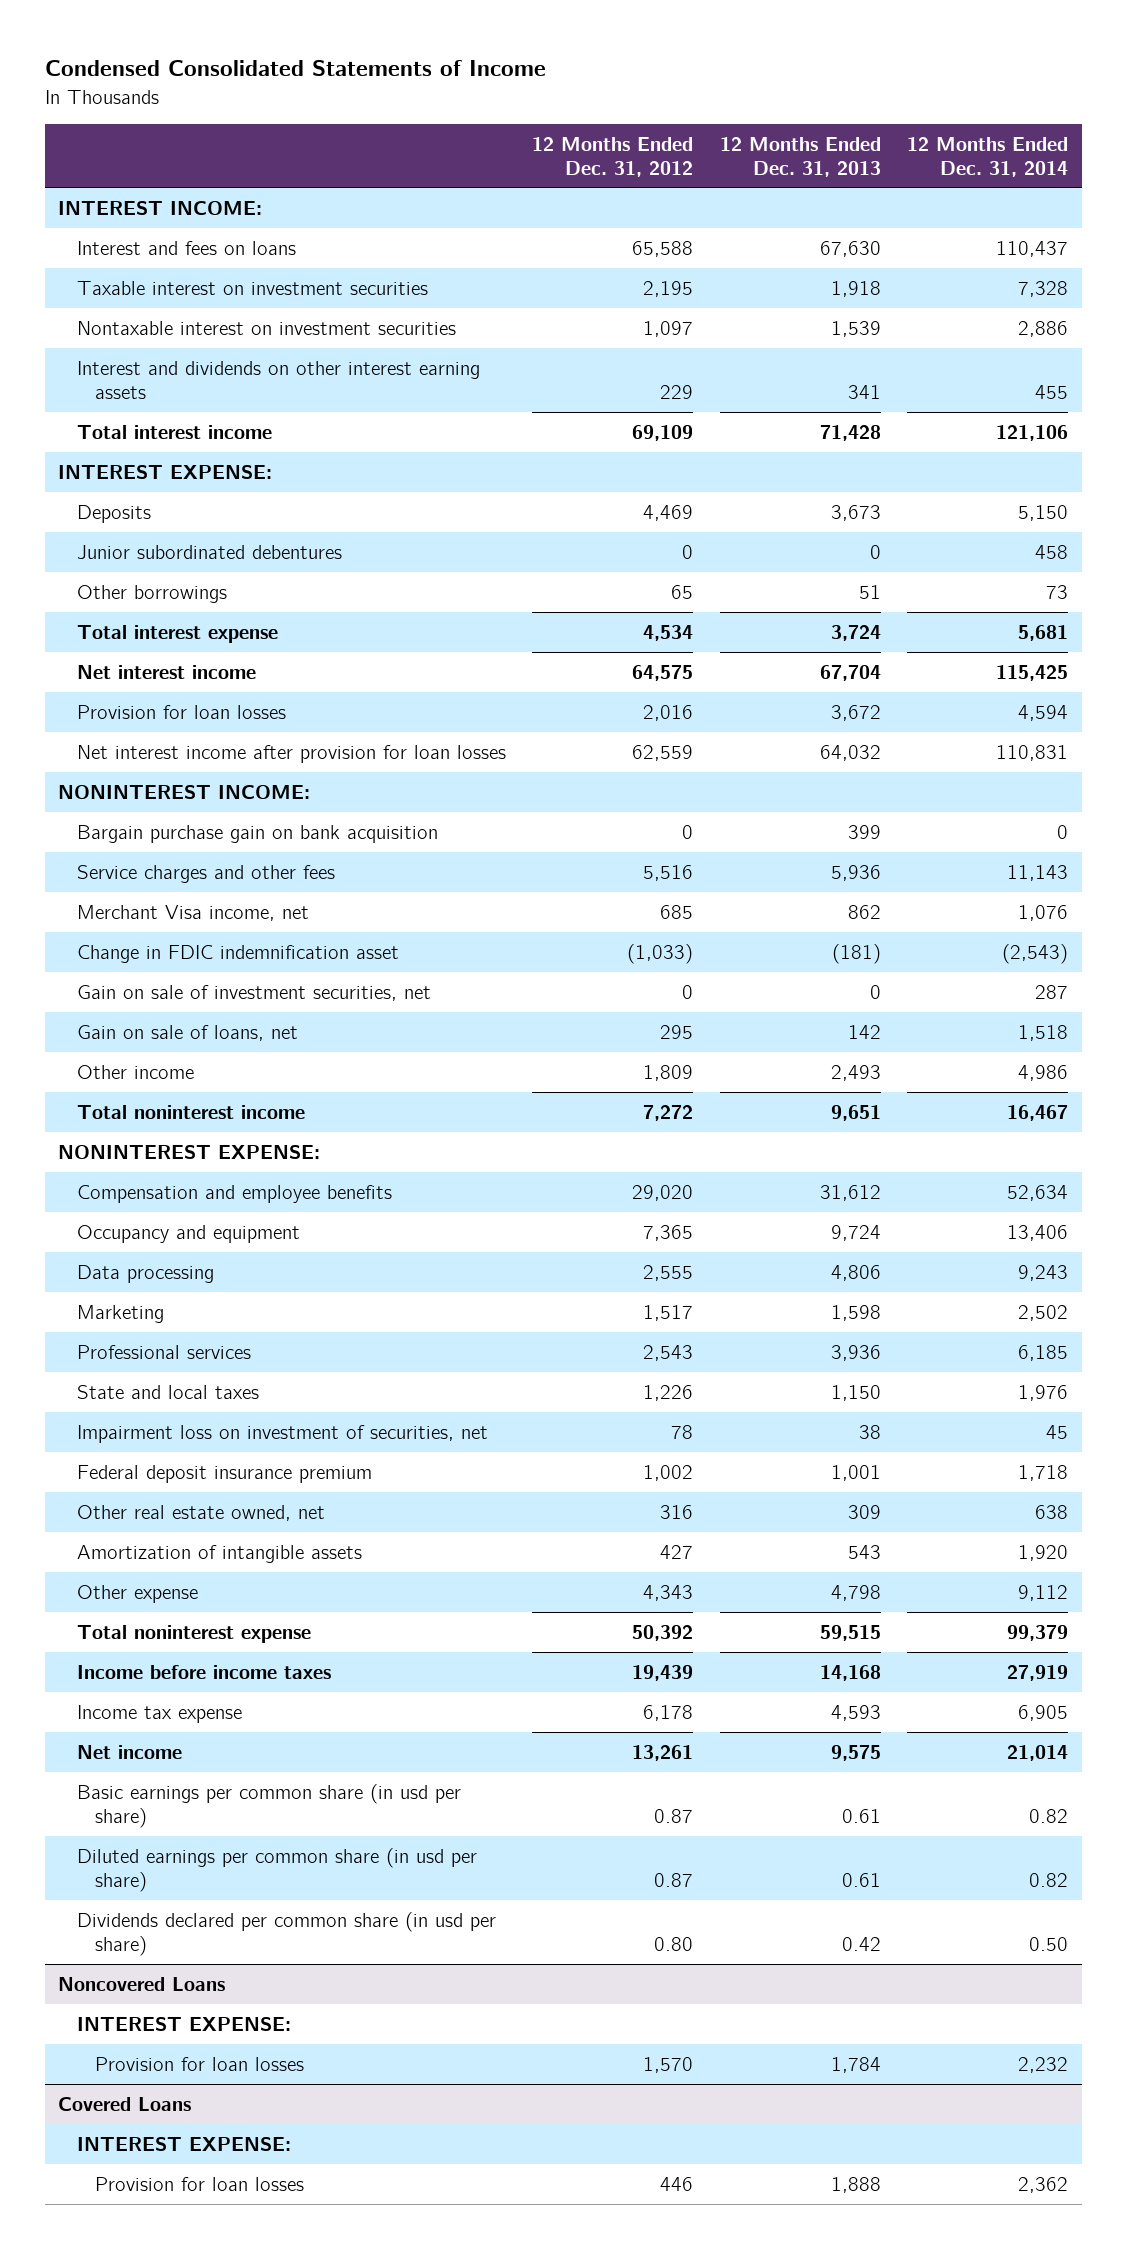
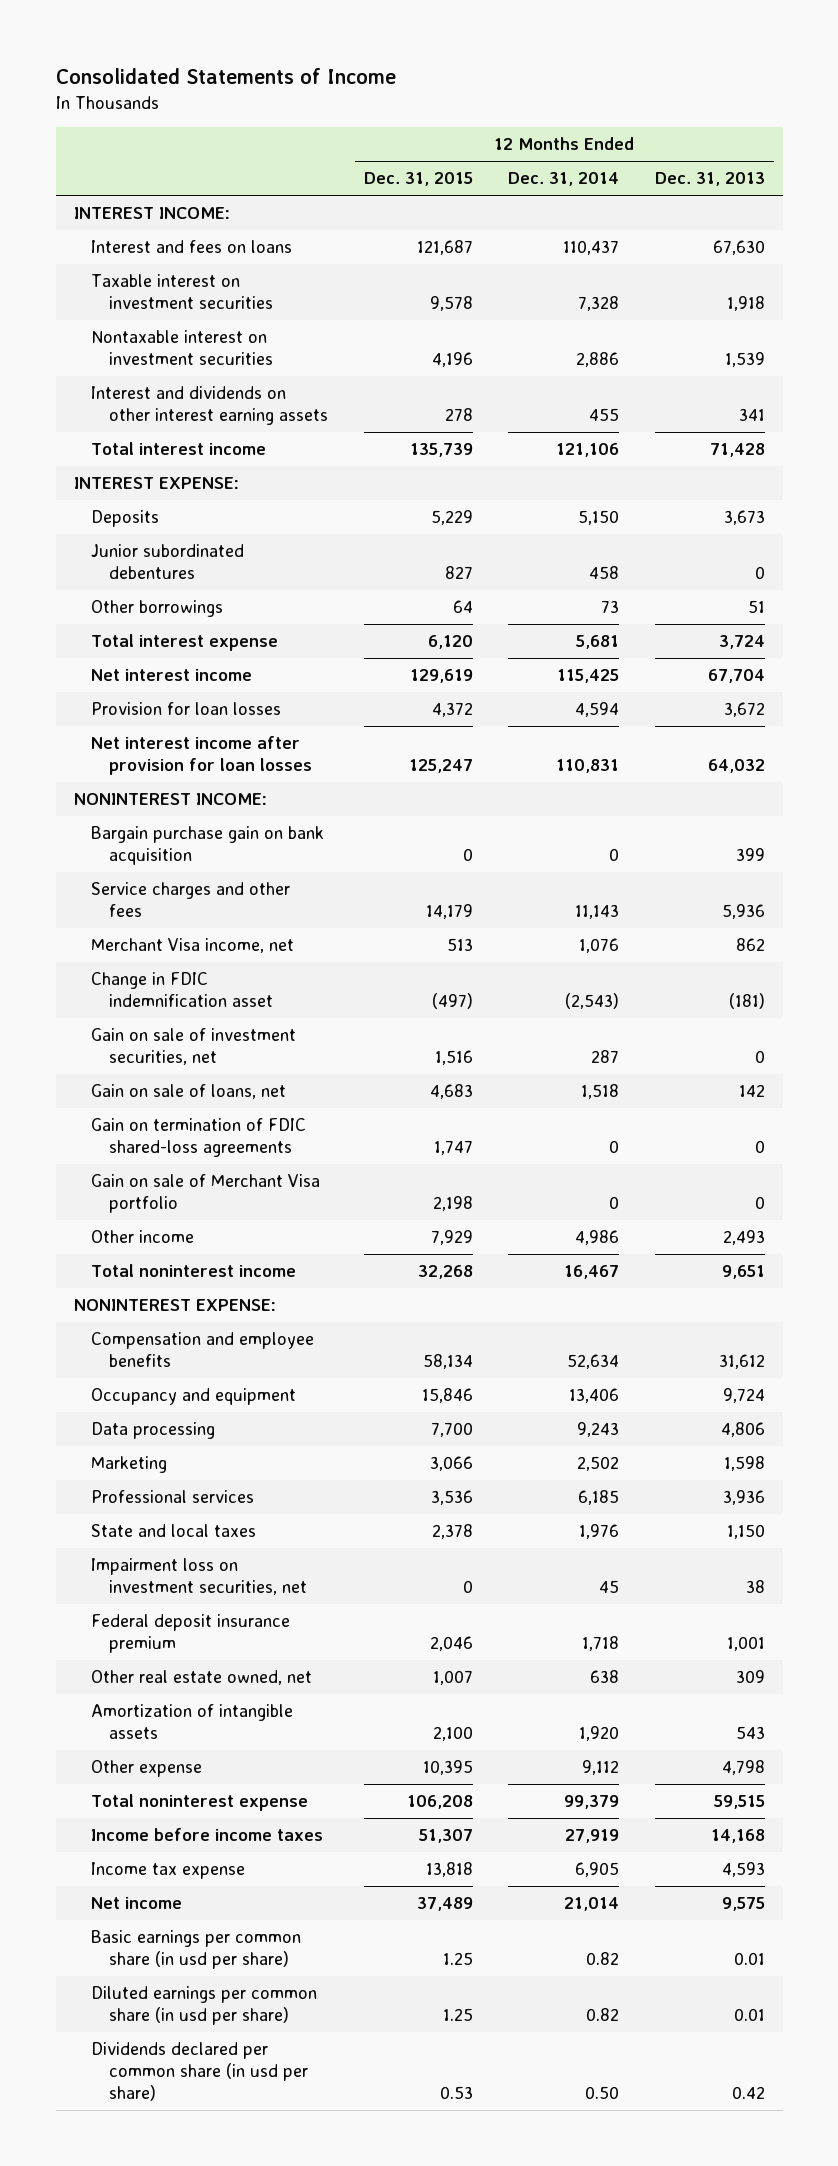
- Condensed Consolidated Statements of Income
+ Consolidated Statements of Income
- | 12 Months Ended Dec. 31, 2012 | 12 Months Ended Dec. 31, 2013 | 12 Months Ended Dec. 31, 2014
+ | 12 Months Ended Dec. 31, 2015 | 12 Months Ended Dec. 31, 2014 | 12 Months Ended Dec. 31, 2013
+ Gain on termination of FDIC shared-loss agreements | 1,747 | 0 | 0
+ Gain on sale of Merchant Visa portfolio | 2,198 | 0 | 0
- Impairment loss on investment of securities, net | 78 | 38 | 45
+ Impairment loss on investment securities, net | 0 | 45 | 38
- Basic earnings per common share (in usd per share) | 0.87 | 0.61 | 0.82
- Diluted earnings per common share (in usd per share) | 0.87 | 0.61 | 0.82
+ Basic earnings per common share (in usd per share) | 1.25 | 0.82 | 0.01
+ Diluted earnings per common share (in usd per share) | 1.25 | 0.82 | 0.01
- Noncovered Loans
- INTEREST EXPENSE:
- Provision for loan losses | 1,570 | 1,784 | 2,232
- Covered Loans
- INTEREST EXPENSE:
- Provision for loan losses | 446 | 1,888 | 2,362

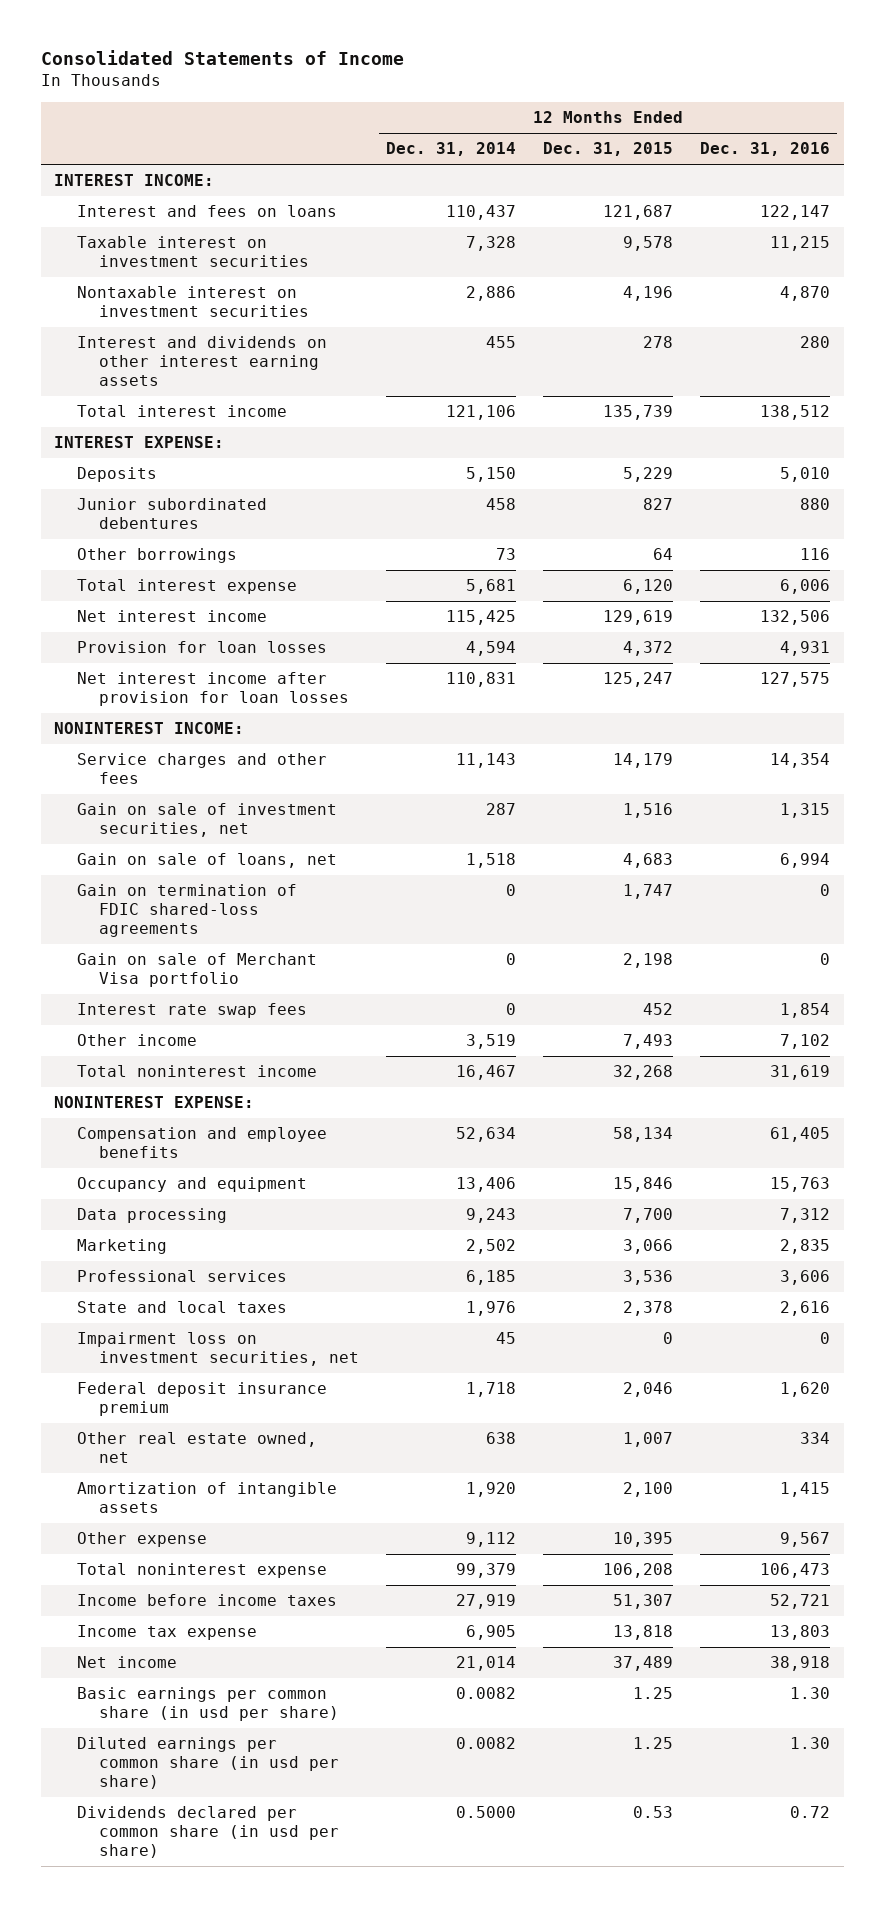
- | 12 Months Ended Dec. 31, 2015 | 12 Months Ended Dec. 31, 2014 | 12 Months Ended Dec. 31, 2013
+ | 12 Months Ended Dec. 31, 2014 | 12 Months Ended Dec. 31, 2015 | 12 Months Ended Dec. 31, 2016
- Bargain purchase gain on bank acquisition | 0 | 0 | 399
- Merchant Visa income, net | 513 | 1,076 | 862
- Change in FDIC indemnification asset | (497) | (2,543) | (181)
- Other income | 7,929 | 4,986 | 2,493
+ Interest rate swap fees | 0 | 452 | 1,854
+ Other income | 3,519 | 7,493 | 7,102
- Basic earnings per common share (in usd per share) | 1.25 | 0.82 | 0.01
- Diluted earnings per common share (in usd per share) | 1.25 | 0.82 | 0.01
- Dividends declared per common share (in usd per share) | 0.53 | 0.50 | 0.42
+ Basic earnings per common share (in usd per share) | 0.0082 | 1.25 | 1.30
+ Diluted earnings per common share (in usd per share) | 0.0082 | 1.25 | 1.30
+ Dividends declared per common share (in usd per share) | 0.5000 | 0.53 | 0.72

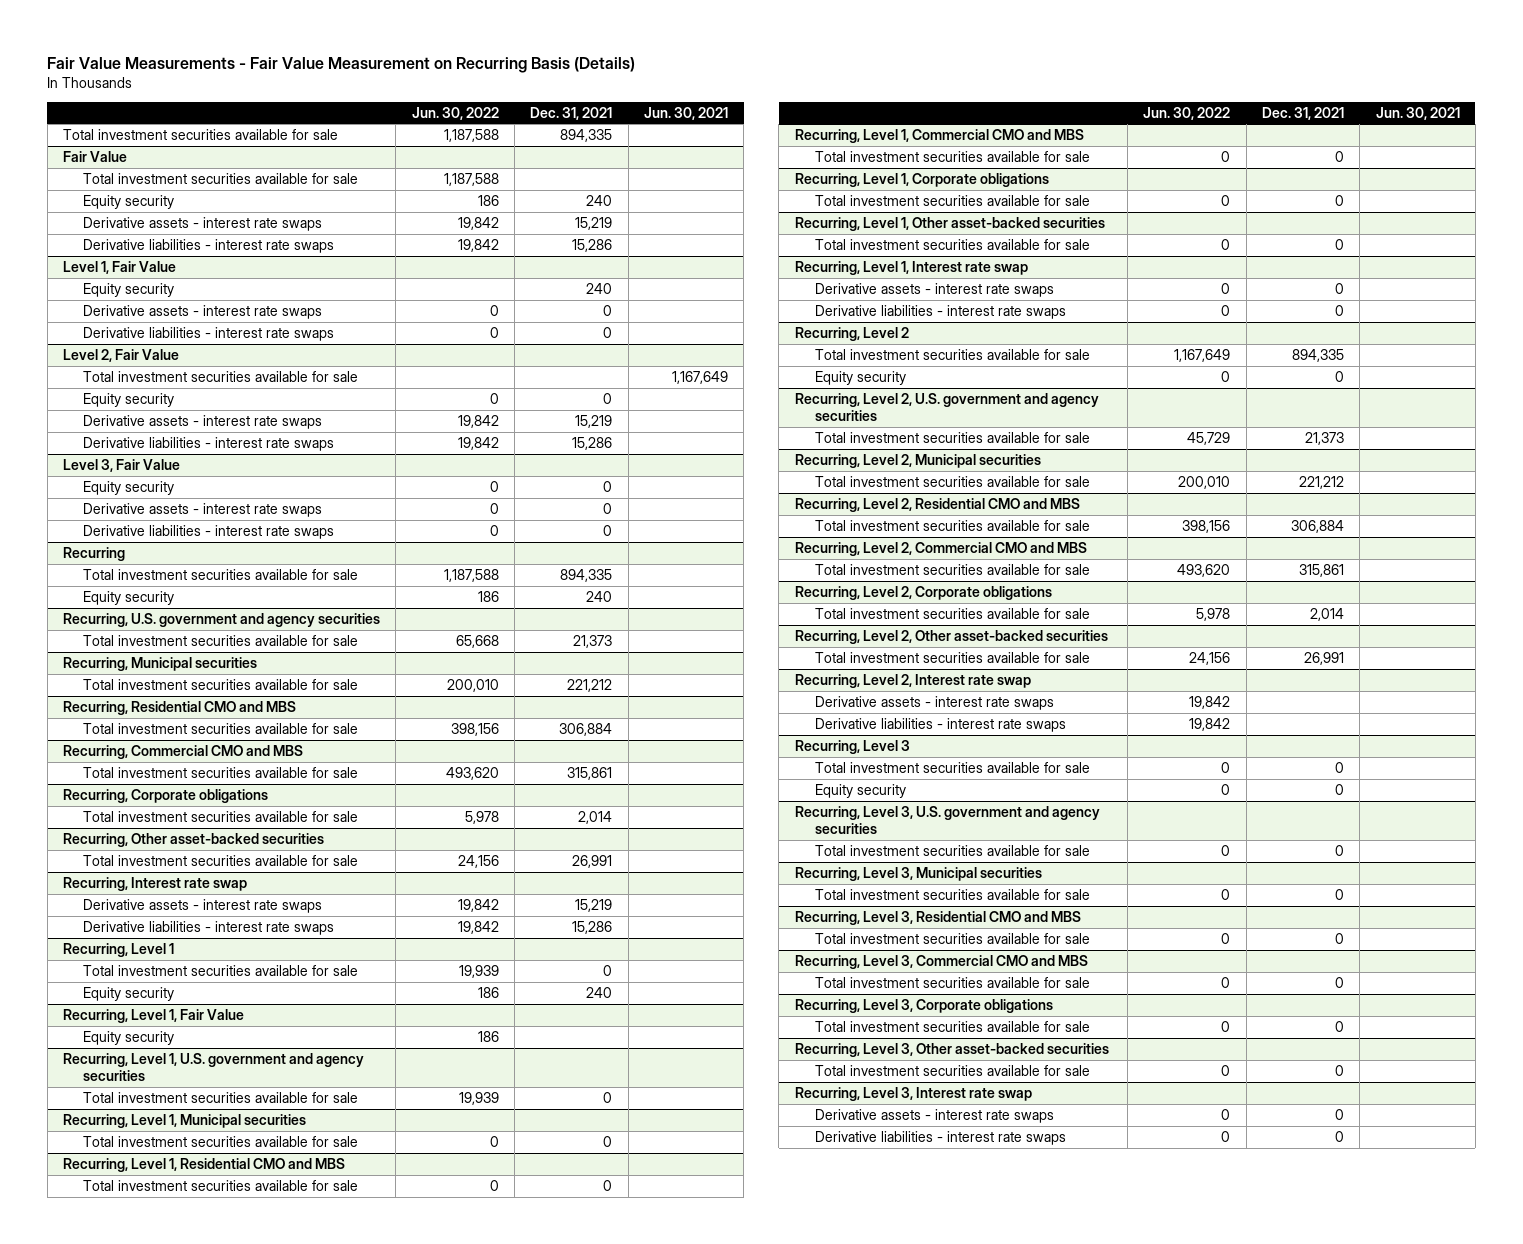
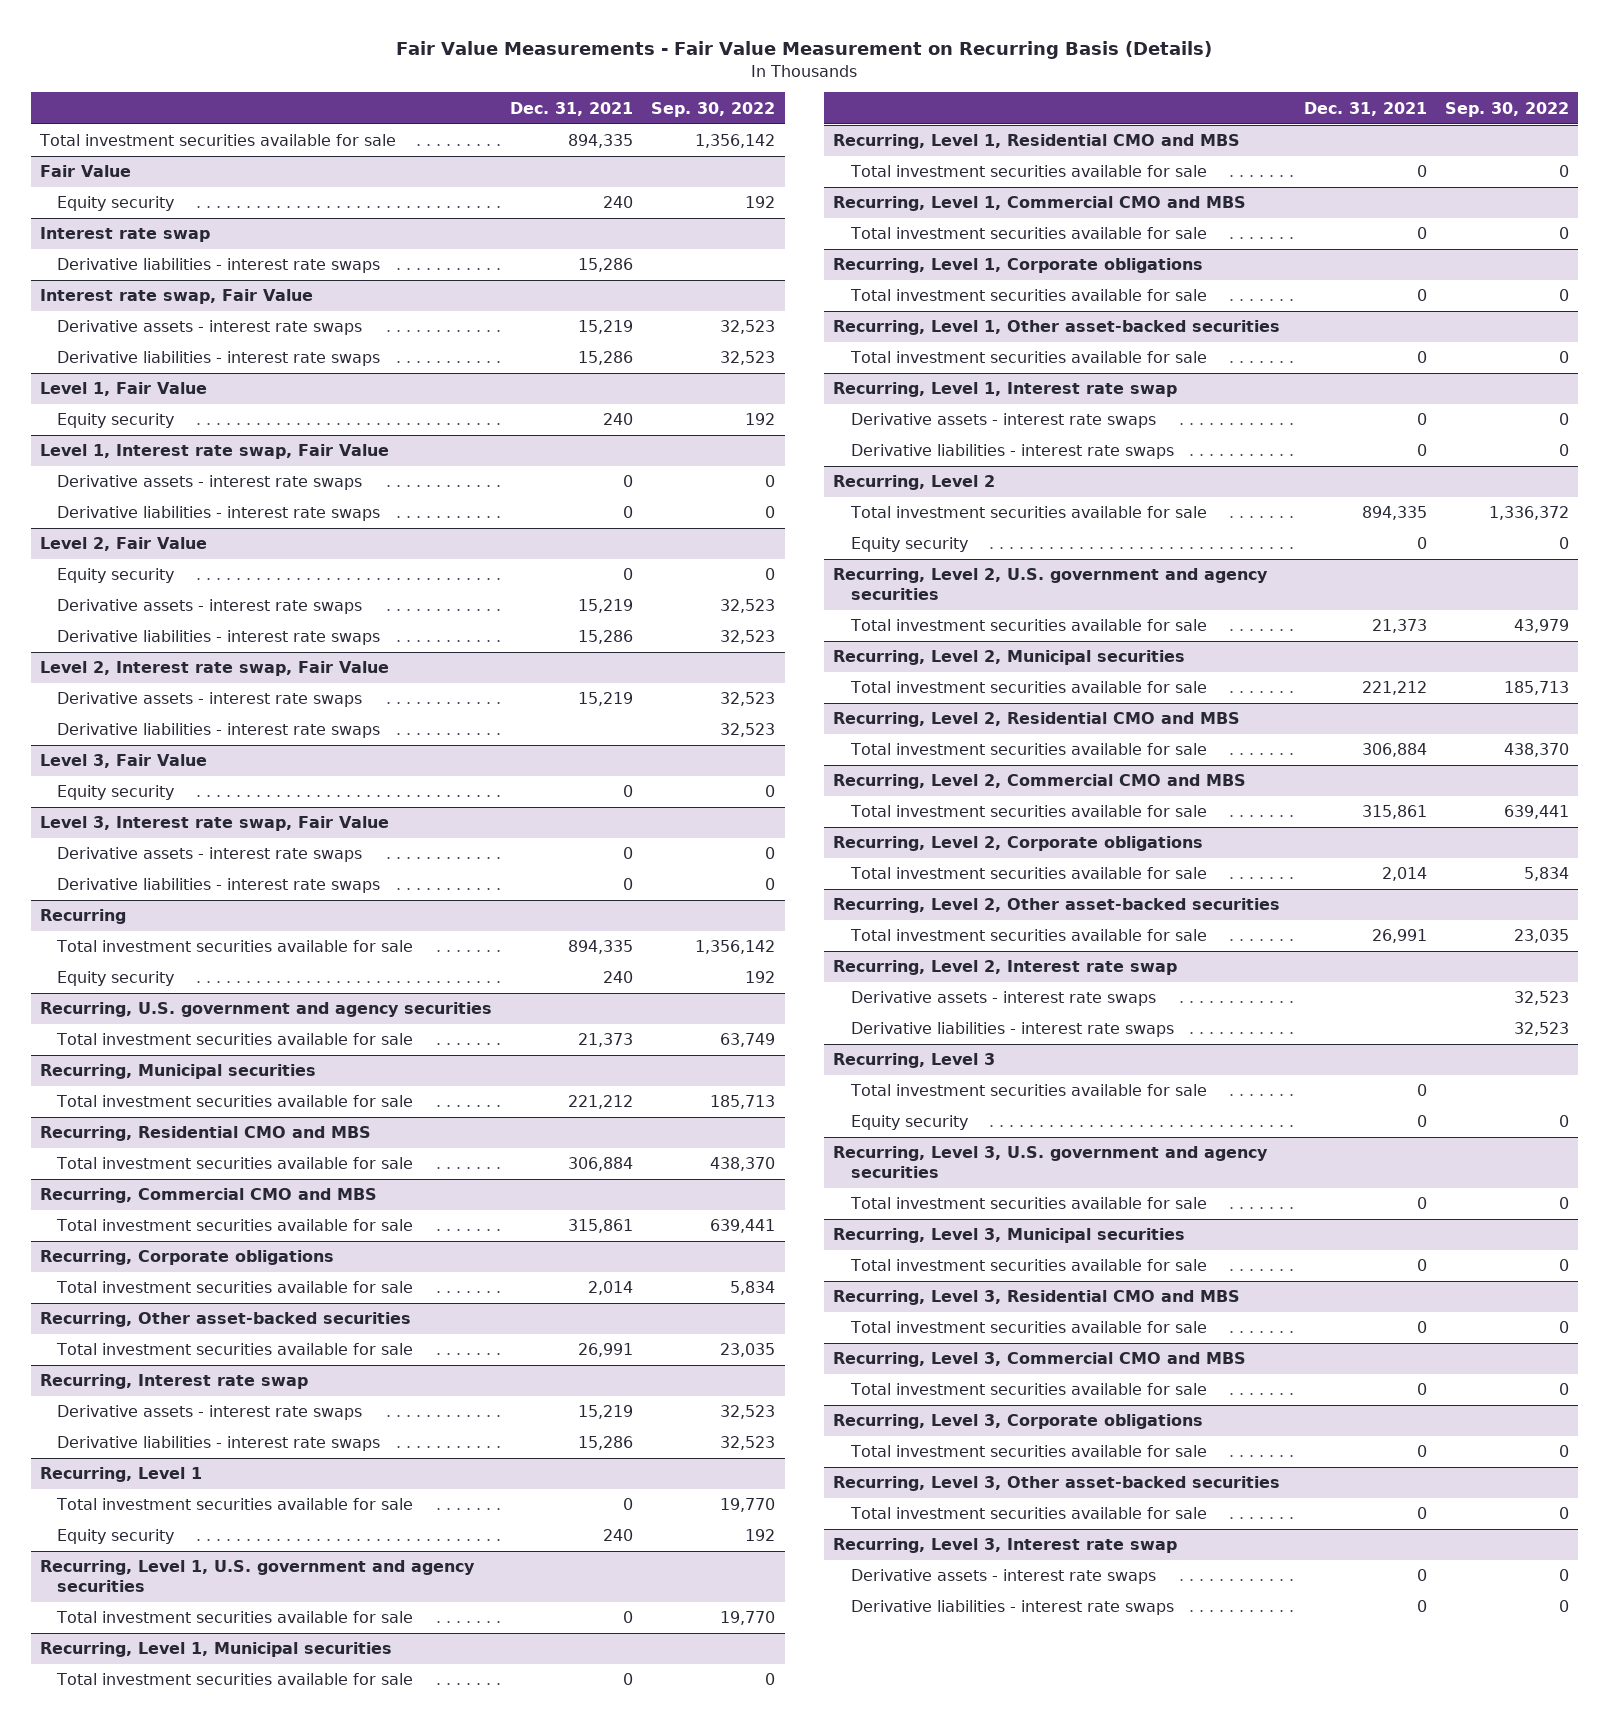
- | Jun. 30, 2022 | Dec. 31, 2021 | Jun. 30, 2021
+ | Dec. 31, 2021 | Sep. 30, 2022
@ Fair Value
- Total investment securities available for sale | 1,187,588 | |
+ Interest rate swap
+ Derivative liabilities - interest rate swaps | 15,286 |
+ Interest rate swap, Fair Value
+ Level 1, Interest rate swap, Fair Value
@ Level 2, Fair Value
- Total investment securities available for sale | | | 1,167,649
+ Level 2, Interest rate swap, Fair Value
+ Derivative assets - interest rate swaps | 15,219 | 32,523
+ Derivative liabilities - interest rate swaps | | 32,523
+ Level 3, Interest rate swap, Fair Value
- Recurring, Level 1, Fair Value
- Equity security | 186 | |

